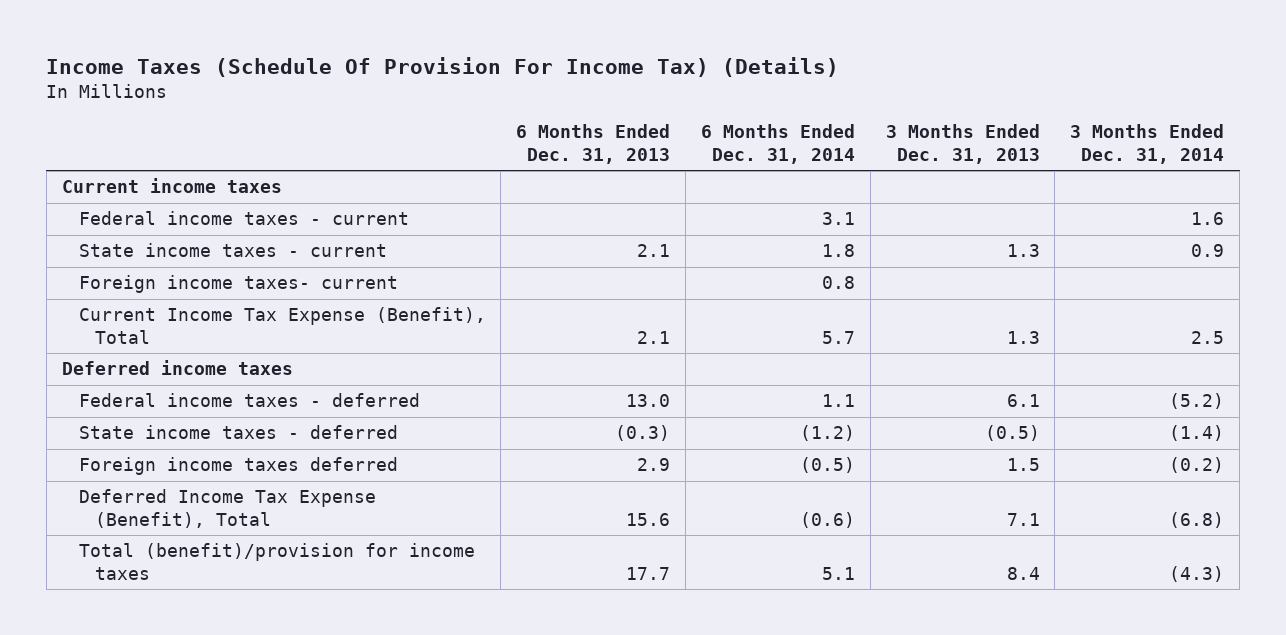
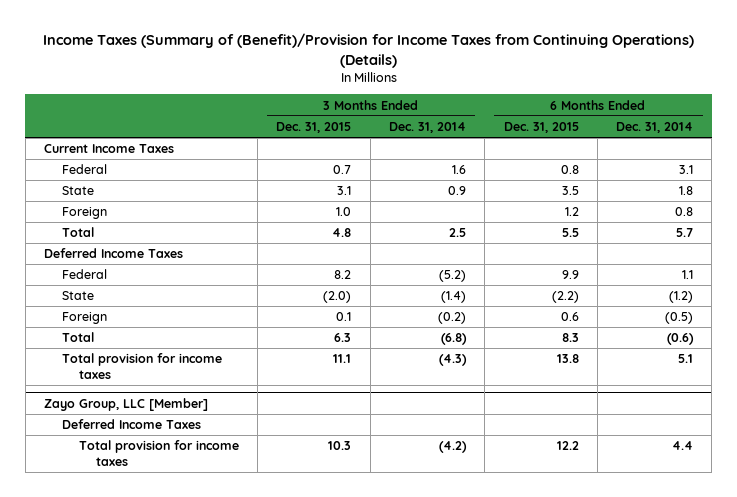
- Income Taxes (Schedule Of Provision For Income Tax) (Details)
+ Income Taxes (Summary of (Benefit)/Provision for Income Taxes from Continuing Operations) (Details)
- | 6 Months Ended Dec. 31, 2013 | 6 Months Ended Dec. 31, 2014 | 3 Months Ended Dec. 31, 2013 | 3 Months Ended Dec. 31, 2014
+ | 3 Months Ended Dec. 31, 2015 | 3 Months Ended Dec. 31, 2014 | 6 Months Ended Dec. 31, 2015 | 6 Months Ended Dec. 31, 2014
- Current income taxes
- Federal income taxes - current | | 3.1 | | 1.6
- State income taxes - current | 2.1 | 1.8 | 1.3 | 0.9
- Foreign income taxes- current | | 0.8 | |
- Current Income Tax Expense (Benefit), Total | 2.1 | 5.7 | 1.3 | 2.5
- Deferred income taxes
- Federal income taxes - deferred | 13.0 | 1.1 | 6.1 | (5.2)
- State income taxes - deferred | (0.3) | (1.2) | (0.5) | (1.4)
- Foreign income taxes deferred | 2.9 | (0.5) | 1.5 | (0.2)
- Deferred Income Tax Expense (Benefit), Total | 15.6 | (0.6) | 7.1 | (6.8)
- Total (benefit)/provision for income taxes | 17.7 | 5.1 | 8.4 | (4.3)
+ Current Income Taxes
+ Federal | 0.7 | 1.6 | 0.8 | 3.1
+ State | 3.1 | 0.9 | 3.5 | 1.8
+ Foreign | 1.0 | | 1.2 | 0.8
+ Total | 4.8 | 2.5 | 5.5 | 5.7
+ Deferred Income Taxes
+ Federal | 8.2 | (5.2) | 9.9 | 1.1
+ State | (2.0) | (1.4) | (2.2) | (1.2)
+ Foreign | 0.1 | (0.2) | 0.6 | (0.5)
+ Total | 6.3 | (6.8) | 8.3 | (0.6)
+ Total provision for income taxes | 11.1 | (4.3) | 13.8 | 5.1
+ Zayo Group, LLC [Member]
+ Deferred Income Taxes
+ Total provision for income taxes | 10.3 | (4.2) | 12.2 | 4.4

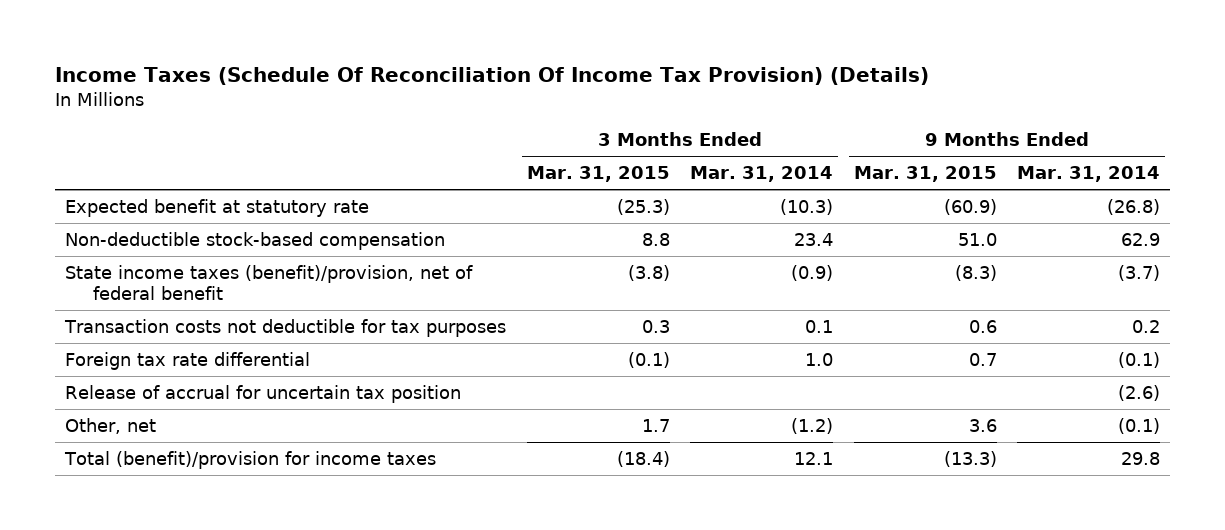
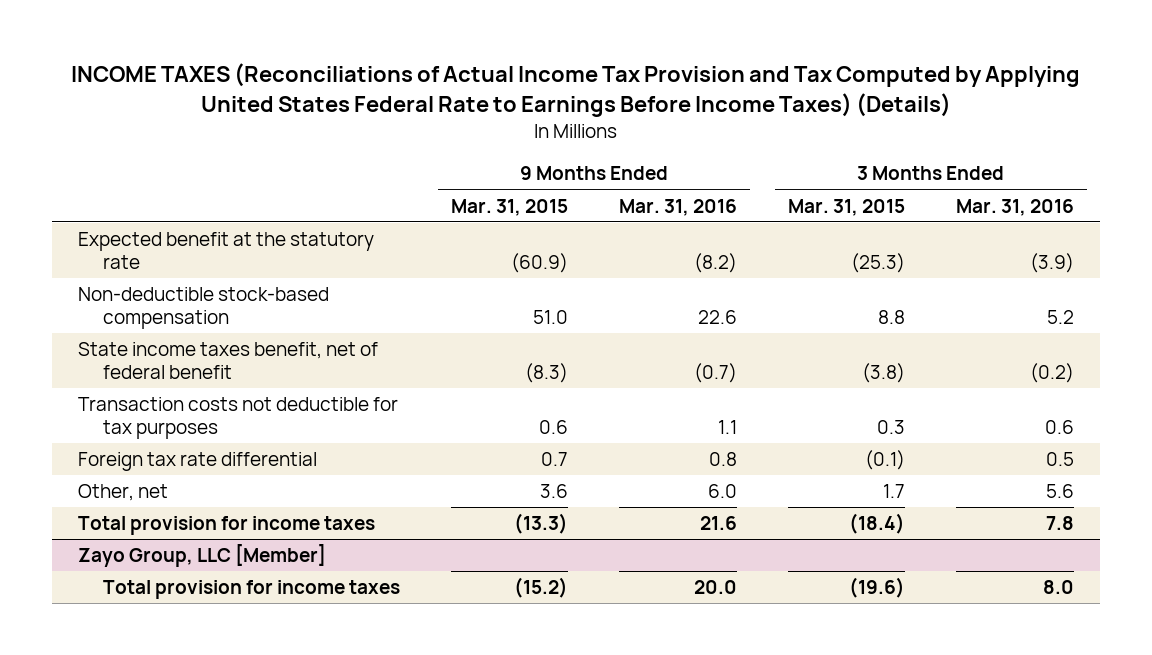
- Income Taxes (Schedule Of Reconciliation Of Income Tax Provision) (Details)
+ INCOME TAXES (Reconciliations of Actual Income Tax Provision and Tax Computed by Applying United States Federal Rate to Earnings Before Income Taxes) (Details)
- | 3 Months Ended Mar. 31, 2015 | 3 Months Ended Mar. 31, 2014 | 9 Months Ended Mar. 31, 2015 | 9 Months Ended Mar. 31, 2014
+ | 9 Months Ended Mar. 31, 2015 | 9 Months Ended Mar. 31, 2016 | 3 Months Ended Mar. 31, 2015 | 3 Months Ended Mar. 31, 2016
- Expected benefit at statutory rate | (25.3) | (10.3) | (60.9) | (26.8)
+ Expected benefit at the statutory rate | (60.9) | (8.2) | (25.3) | (3.9)
- State income taxes (benefit)/provision, net of federal benefit | (3.8) | (0.9) | (8.3) | (3.7)
+ State income taxes benefit, net of federal benefit | (8.3) | (0.7) | (3.8) | (0.2)
- Release of accrual for uncertain tax position | | | | (2.6)
- Total (benefit)/provision for income taxes | (18.4) | 12.1 | (13.3) | 29.8
+ Total provision for income taxes | (13.3) | 21.6 | (18.4) | 7.8
+ Zayo Group, LLC [Member]
+ Total provision for income taxes | (15.2) | 20.0 | (19.6) | 8.0

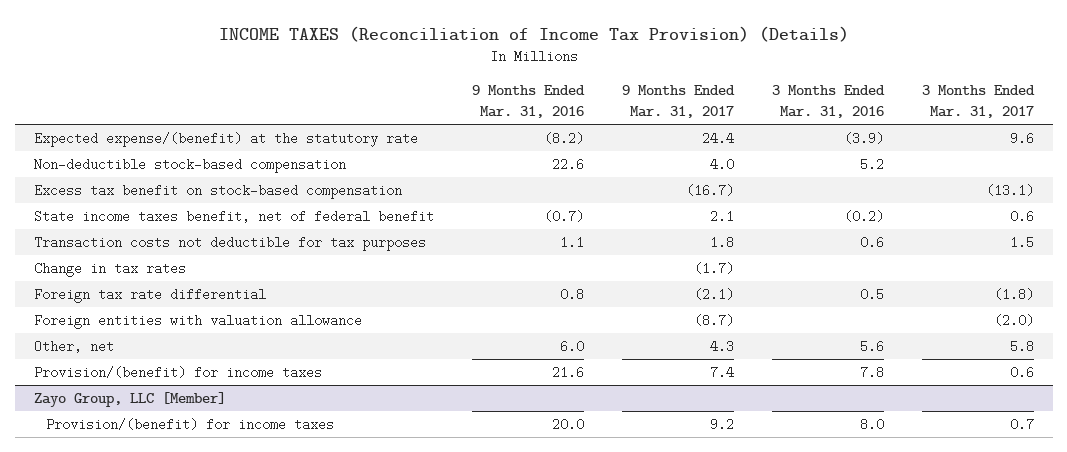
- INCOME TAXES (Reconciliations of Actual Income Tax Provision and Tax Computed by Applying United States Federal Rate to Earnings Before Income Taxes) (Details)
+ INCOME TAXES (Reconciliation of Income Tax Provision) (Details)
- | 9 Months Ended Mar. 31, 2015 | 9 Months Ended Mar. 31, 2016 | 3 Months Ended Mar. 31, 2015 | 3 Months Ended Mar. 31, 2016
+ | 9 Months Ended Mar. 31, 2016 | 9 Months Ended Mar. 31, 2017 | 3 Months Ended Mar. 31, 2016 | 3 Months Ended Mar. 31, 2017
- Expected benefit at the statutory rate | (60.9) | (8.2) | (25.3) | (3.9)
+ Expected expense/(benefit) at the statutory rate | (8.2) | 24.4 | (3.9) | 9.6
+ Excess tax benefit on stock-based compensation | | (16.7) | | (13.1)
+ Change in tax rates | | (1.7) | |
+ Foreign entities with valuation allowance | | (8.7) | | (2.0)
- Total provision for income taxes | (13.3) | 21.6 | (18.4) | 7.8
+ Provision/(benefit) for income taxes | 21.6 | 7.4 | 7.8 | 0.6
@ Zayo Group, LLC [Member]
- Total provision for income taxes | (15.2) | 20.0 | (19.6) | 8.0
+ Provision/(benefit) for income taxes | 20.0 | 9.2 | 8.0 | 0.7

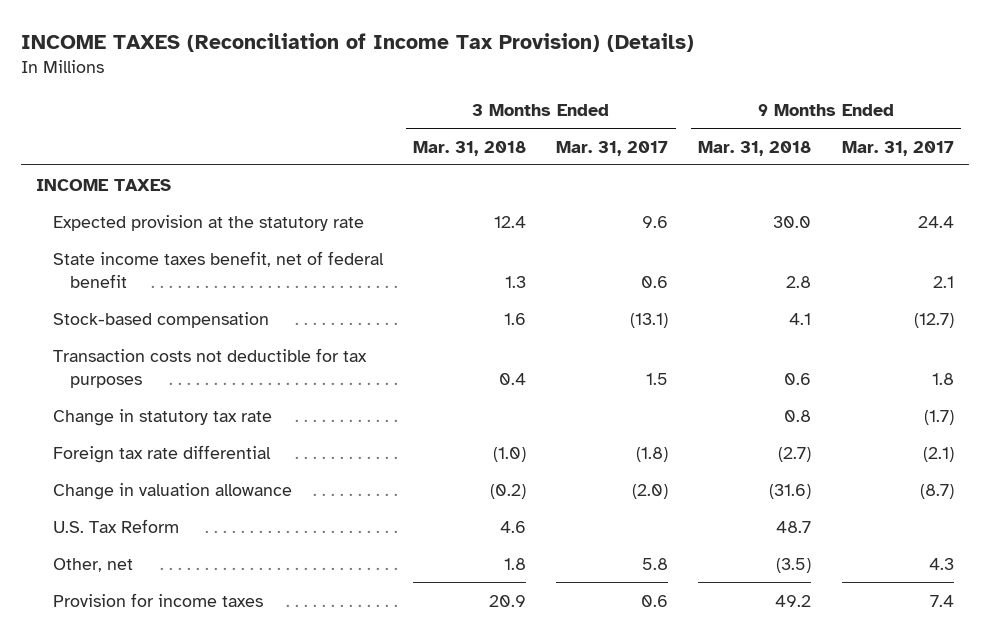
- | 9 Months Ended Mar. 31, 2016 | 9 Months Ended Mar. 31, 2017 | 3 Months Ended Mar. 31, 2016 | 3 Months Ended Mar. 31, 2017
+ | 3 Months Ended Mar. 31, 2018 | 3 Months Ended Mar. 31, 2017 | 9 Months Ended Mar. 31, 2018 | 9 Months Ended Mar. 31, 2017
- Expected expense/(benefit) at the statutory rate | (8.2) | 24.4 | (3.9) | 9.6
- Non-deductible stock-based compensation | 22.6 | 4.0 | 5.2 |
- Excess tax benefit on stock-based compensation | | (16.7) | | (13.1)
+ INCOME TAXES
+ Expected provision at the statutory rate | 12.4 | 9.6 | 30.0 | 24.4
+ Stock-based compensation | 1.6 | (13.1) | 4.1 | (12.7)
- Change in tax rates | | (1.7) | |
+ Change in statutory tax rate | | | 0.8 | (1.7)
- Foreign entities with valuation allowance | | (8.7) | | (2.0)
+ Change in valuation allowance | (0.2) | (2.0) | (31.6) | (8.7)
+ U.S. Tax Reform | 4.6 | | 48.7 |
- Provision/(benefit) for income taxes | 21.6 | 7.4 | 7.8 | 0.6
- Zayo Group, LLC [Member]
- Provision/(benefit) for income taxes | 20.0 | 9.2 | 8.0 | 0.7
+ Provision for income taxes | 20.9 | 0.6 | 49.2 | 7.4

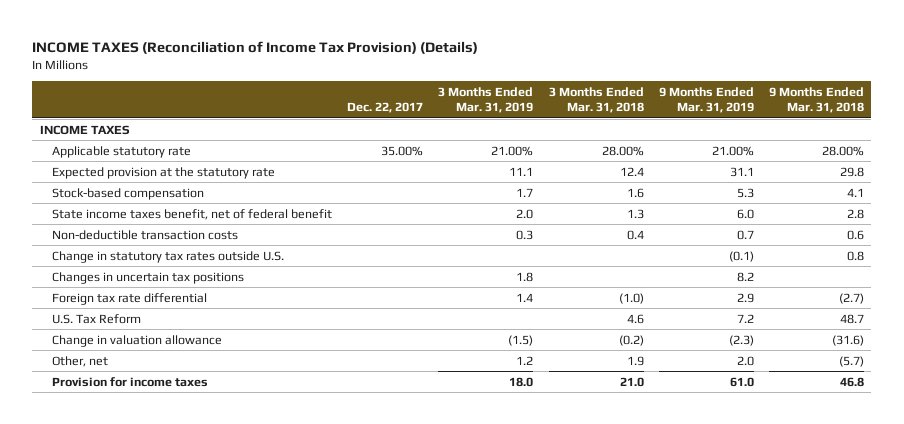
- | 3 Months Ended Mar. 31, 2018 | 3 Months Ended Mar. 31, 2017 | 9 Months Ended Mar. 31, 2018 | 9 Months Ended Mar. 31, 2017
+ | Dec. 22, 2017 | 3 Months Ended Mar. 31, 2019 | 3 Months Ended Mar. 31, 2018 | 9 Months Ended Mar. 31, 2019 | 9 Months Ended Mar. 31, 2018
- Expected provision at the statutory rate | 12.4 | 9.6 | 30.0 | 24.4
+ Applicable statutory rate | 35.00% | 21.00% | 28.00% | 21.00% | 28.00%
+ Expected provision at the statutory rate | | 11.1 | 12.4 | 31.1 | 29.8
- Transaction costs not deductible for tax purposes | 0.4 | 1.5 | 0.6 | 1.8
- Change in statutory tax rate | | | 0.8 | (1.7)
moved down: State income taxes benefit, net of federal benefit | | 2.0 | 1.3 | 6.0 | 2.8
+ Non-deductible transaction costs | | 0.3 | 0.4 | 0.7 | 0.6
+ Change in statutory tax rates outside U.S. | | | | (0.1) | 0.8
+ Changes in uncertain tax positions | | 1.8 | | 8.2 |
- Other, net | 1.8 | 5.8 | (3.5) | 4.3
- Provision for income taxes | 20.9 | 0.6 | 49.2 | 7.4
moved down: Change in valuation allowance | | (1.5) | (0.2) | (2.3) | (31.6)
+ Other, net | | 1.2 | 1.9 | 2.0 | (5.7)
+ Provision for income taxes | | 18.0 | 21.0 | 61.0 | 46.8

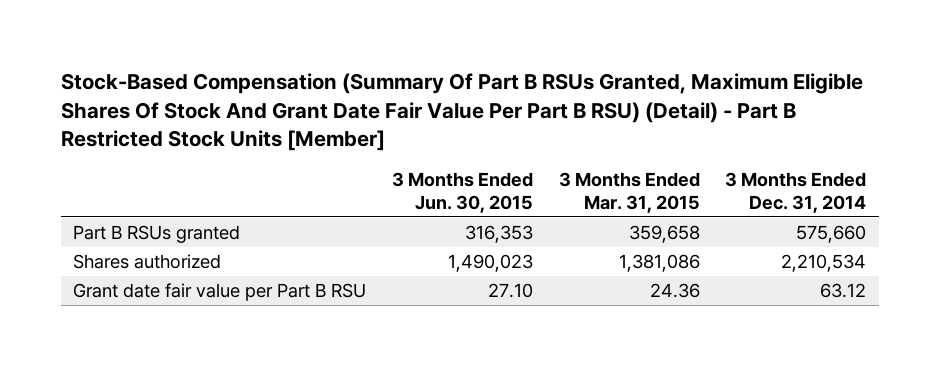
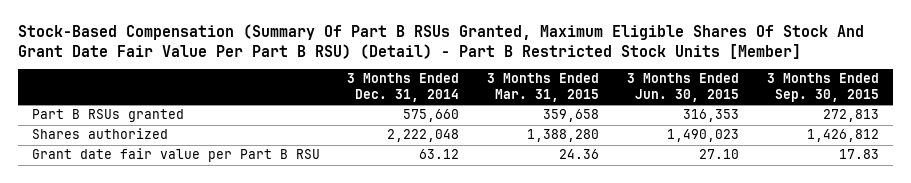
- | 3 Months Ended Jun. 30, 2015 | 3 Months Ended Mar. 31, 2015 | 3 Months Ended Dec. 31, 2014
+ | 3 Months Ended Dec. 31, 2014 | 3 Months Ended Mar. 31, 2015 | 3 Months Ended Jun. 30, 2015 | 3 Months Ended Sep. 30, 2015
- Shares authorized | 1,490,023 | 1,381,086 | 2,210,534
+ Shares authorized | 2,222,048 | 1,388,280 | 1,490,023 | 1,426,812

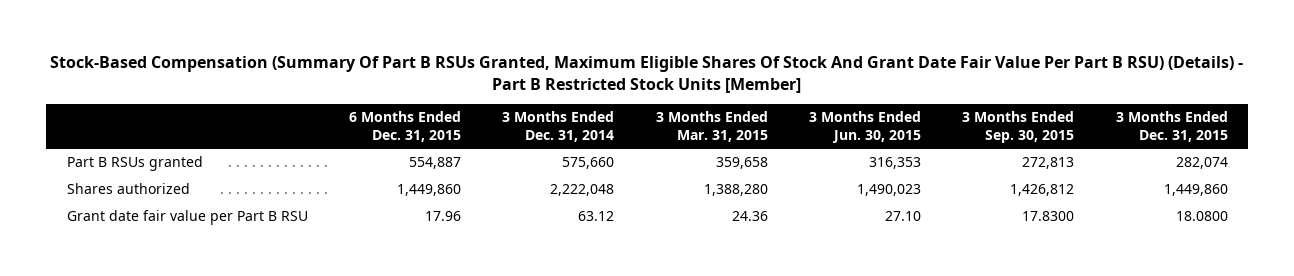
- Stock-Based Compensation (Summary Of Part B RSUs Granted, Maximum Eligible Shares Of Stock And Grant Date Fair Value Per Part B RSU) (Detail) - Part B Restricted Stock Units [Member]
+ Stock-Based Compensation (Summary Of Part B RSUs Granted, Maximum Eligible Shares Of Stock And Grant Date Fair Value Per Part B RSU) (Details) - Part B Restricted Stock Units [Member]
- | 3 Months Ended Dec. 31, 2014 | 3 Months Ended Mar. 31, 2015 | 3 Months Ended Jun. 30, 2015 | 3 Months Ended Sep. 30, 2015
+ | 6 Months Ended Dec. 31, 2015 | 3 Months Ended Dec. 31, 2014 | 3 Months Ended Mar. 31, 2015 | 3 Months Ended Jun. 30, 2015 | 3 Months Ended Sep. 30, 2015 | 3 Months Ended Dec. 31, 2015
- Grant date fair value per Part B RSU | 63.12 | 24.36 | 27.10 | 17.83
+ Grant date fair value per Part B RSU | 17.96 | 63.12 | 24.36 | 27.10 | 17.8300 | 18.0800

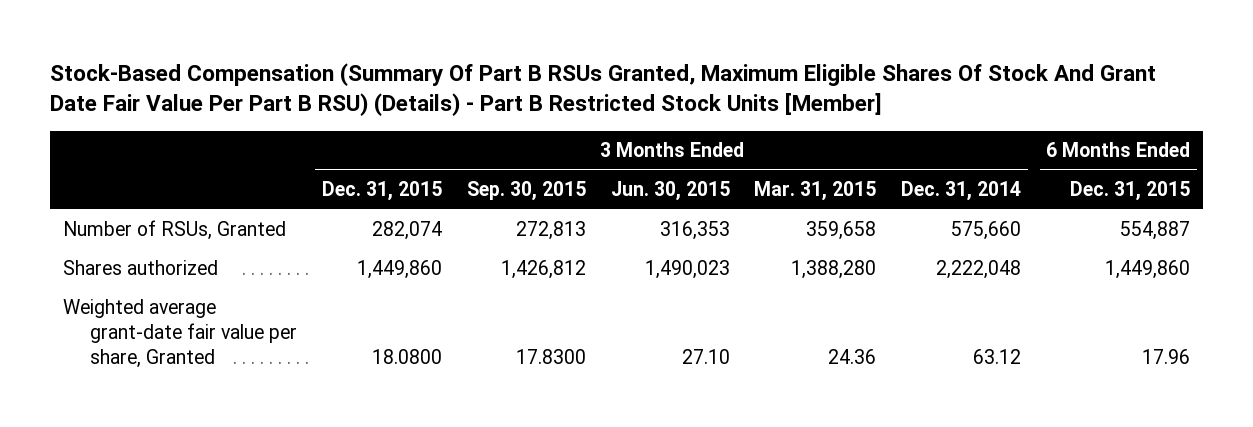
- | 6 Months Ended Dec. 31, 2015 | 3 Months Ended Dec. 31, 2014 | 3 Months Ended Mar. 31, 2015 | 3 Months Ended Jun. 30, 2015 | 3 Months Ended Sep. 30, 2015 | 3 Months Ended Dec. 31, 2015
+ | 3 Months Ended Dec. 31, 2015 | 3 Months Ended Sep. 30, 2015 | 3 Months Ended Jun. 30, 2015 | 3 Months Ended Mar. 31, 2015 | 3 Months Ended Dec. 31, 2014 | 6 Months Ended Dec. 31, 2015
- Part B RSUs granted | 554,887 | 575,660 | 359,658 | 316,353 | 272,813 | 282,074
+ Number of RSUs, Granted | 282,074 | 272,813 | 316,353 | 359,658 | 575,660 | 554,887
- Grant date fair value per Part B RSU | 17.96 | 63.12 | 24.36 | 27.10 | 17.8300 | 18.0800
+ Weighted average grant-date fair value per share, Granted | 18.0800 | 17.8300 | 27.10 | 24.36 | 63.12 | 17.96

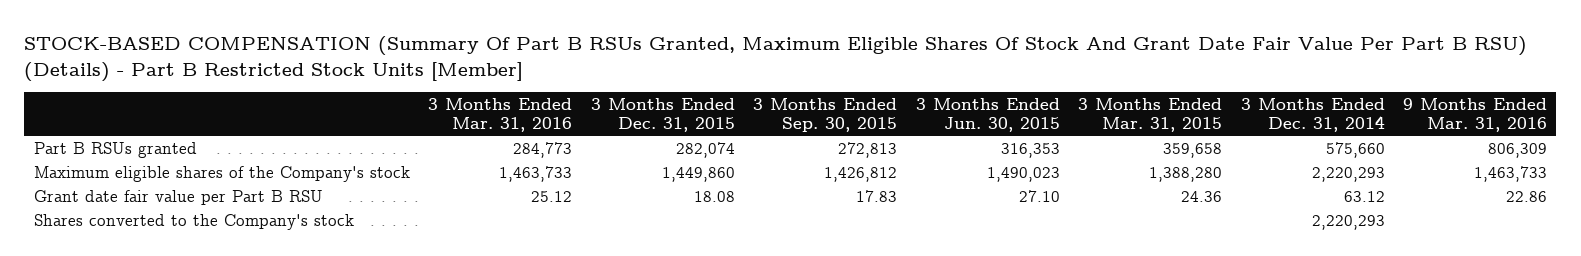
- Stock-Based Compensation (Summary Of Part B RSUs Granted, Maximum Eligible Shares Of Stock And Grant Date Fair Value Per Part B RSU) (Details) - Part B Restricted Stock Units [Member]
+ STOCK-BASED COMPENSATION (Summary Of Part B RSUs Granted, Maximum Eligible Shares Of Stock And Grant Date Fair Value Per Part B RSU) (Details) - Part B Restricted Stock Units [Member]
- | 3 Months Ended Dec. 31, 2015 | 3 Months Ended Sep. 30, 2015 | 3 Months Ended Jun. 30, 2015 | 3 Months Ended Mar. 31, 2015 | 3 Months Ended Dec. 31, 2014 | 6 Months Ended Dec. 31, 2015
+ | 3 Months Ended Mar. 31, 2016 | 3 Months Ended Dec. 31, 2015 | 3 Months Ended Sep. 30, 2015 | 3 Months Ended Jun. 30, 2015 | 3 Months Ended Mar. 31, 2015 | 3 Months Ended Dec. 31, 2014 | 9 Months Ended Mar. 31, 2016
- Number of RSUs, Granted | 282,074 | 272,813 | 316,353 | 359,658 | 575,660 | 554,887
- Shares authorized | 1,449,860 | 1,426,812 | 1,490,023 | 1,388,280 | 2,222,048 | 1,449,860
- Weighted average grant-date fair value per share, Granted | 18.0800 | 17.8300 | 27.10 | 24.36 | 63.12 | 17.96
+ Part B RSUs granted | 284,773 | 282,074 | 272,813 | 316,353 | 359,658 | 575,660 | 806,309
+ Maximum eligible shares of the Company's stock | 1,463,733 | 1,449,860 | 1,426,812 | 1,490,023 | 1,388,280 | 2,220,293 | 1,463,733
+ Grant date fair value per Part B RSU | 25.12 | 18.08 | 17.83 | 27.10 | 24.36 | 63.12 | 22.86
+ Shares converted to the Company's stock | | | | | | 2,220,293 |

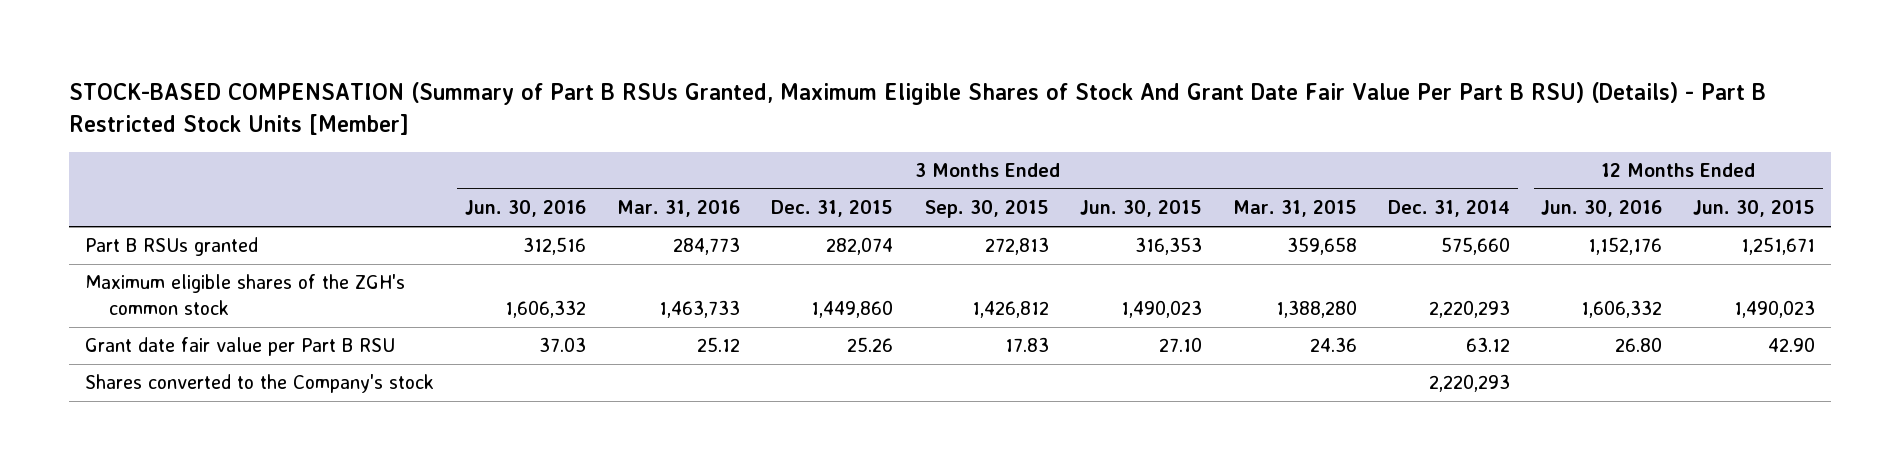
- STOCK-BASED COMPENSATION (Summary Of Part B RSUs Granted, Maximum Eligible Shares Of Stock And Grant Date Fair Value Per Part B RSU) (Details) - Part B Restricted Stock Units [Member]
+ STOCK-BASED COMPENSATION (Summary of Part B RSUs Granted, Maximum Eligible Shares of Stock And Grant Date Fair Value Per Part B RSU) (Details) - Part B Restricted Stock Units [Member]
- | 3 Months Ended Mar. 31, 2016 | 3 Months Ended Dec. 31, 2015 | 3 Months Ended Sep. 30, 2015 | 3 Months Ended Jun. 30, 2015 | 3 Months Ended Mar. 31, 2015 | 3 Months Ended Dec. 31, 2014 | 9 Months Ended Mar. 31, 2016
+ | 3 Months Ended Jun. 30, 2016 | 3 Months Ended Mar. 31, 2016 | 3 Months Ended Dec. 31, 2015 | 3 Months Ended Sep. 30, 2015 | 3 Months Ended Jun. 30, 2015 | 3 Months Ended Mar. 31, 2015 | 3 Months Ended Dec. 31, 2014 | 12 Months Ended Jun. 30, 2016 | 12 Months Ended Jun. 30, 2015
- Maximum eligible shares of the Company's stock | 1,463,733 | 1,449,860 | 1,426,812 | 1,490,023 | 1,388,280 | 2,220,293 | 1,463,733
- Grant date fair value per Part B RSU | 25.12 | 18.08 | 17.83 | 27.10 | 24.36 | 63.12 | 22.86
+ Maximum eligible shares of the ZGH's common stock | 1,606,332 | 1,463,733 | 1,449,860 | 1,426,812 | 1,490,023 | 1,388,280 | 2,220,293 | 1,606,332 | 1,490,023
+ Grant date fair value per Part B RSU | 37.03 | 25.12 | 25.26 | 17.83 | 27.10 | 24.36 | 63.12 | 26.80 | 42.90

